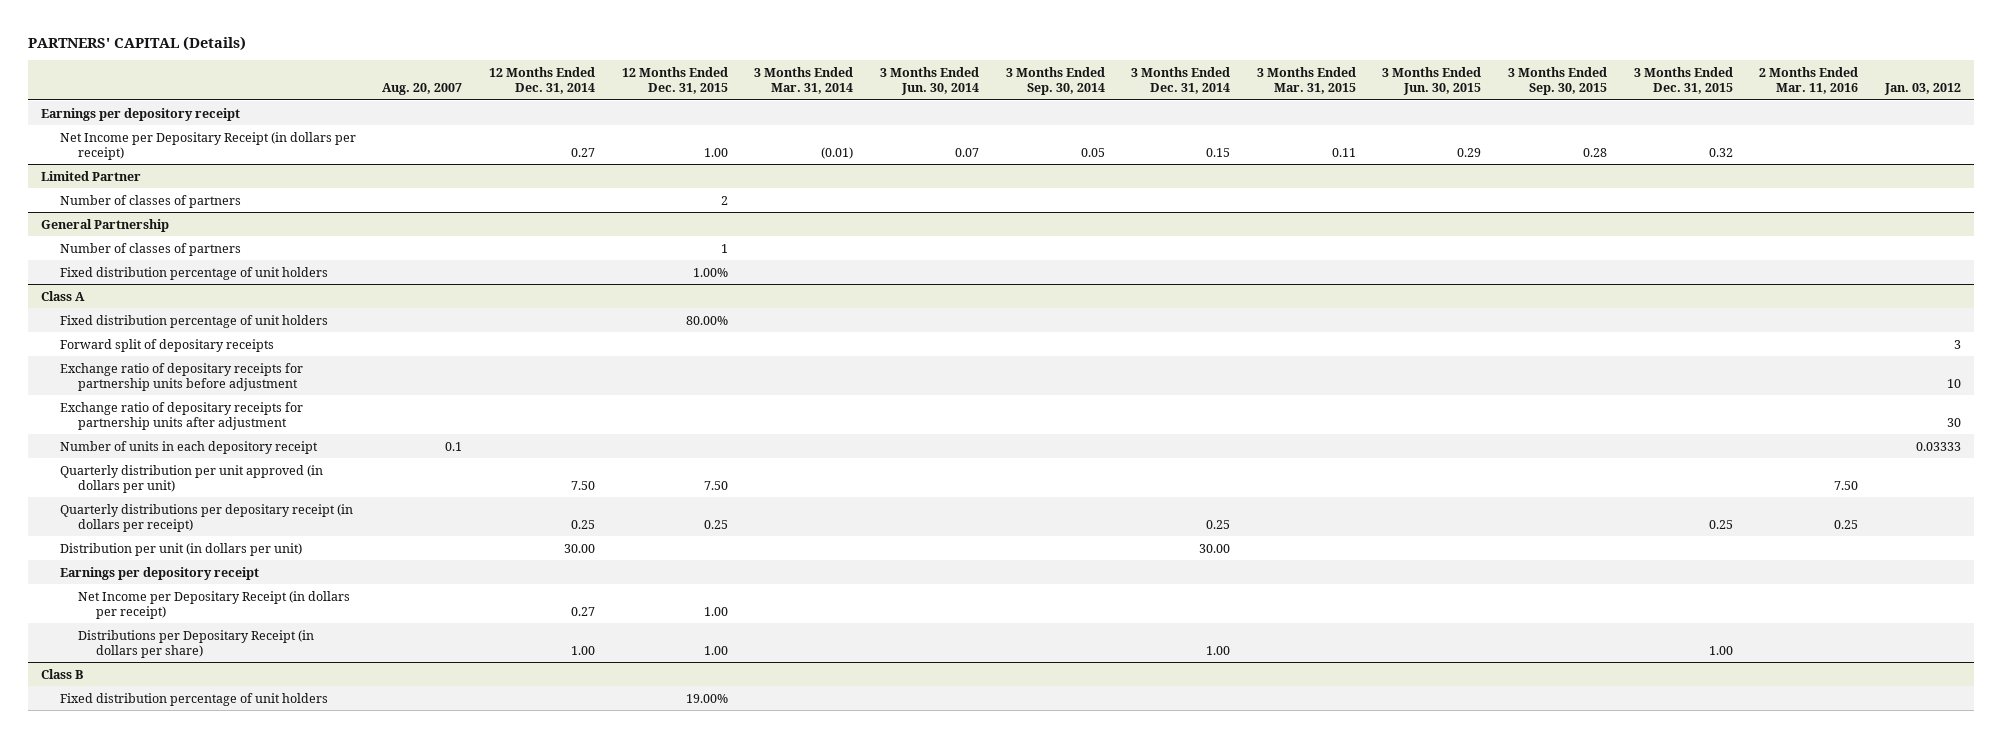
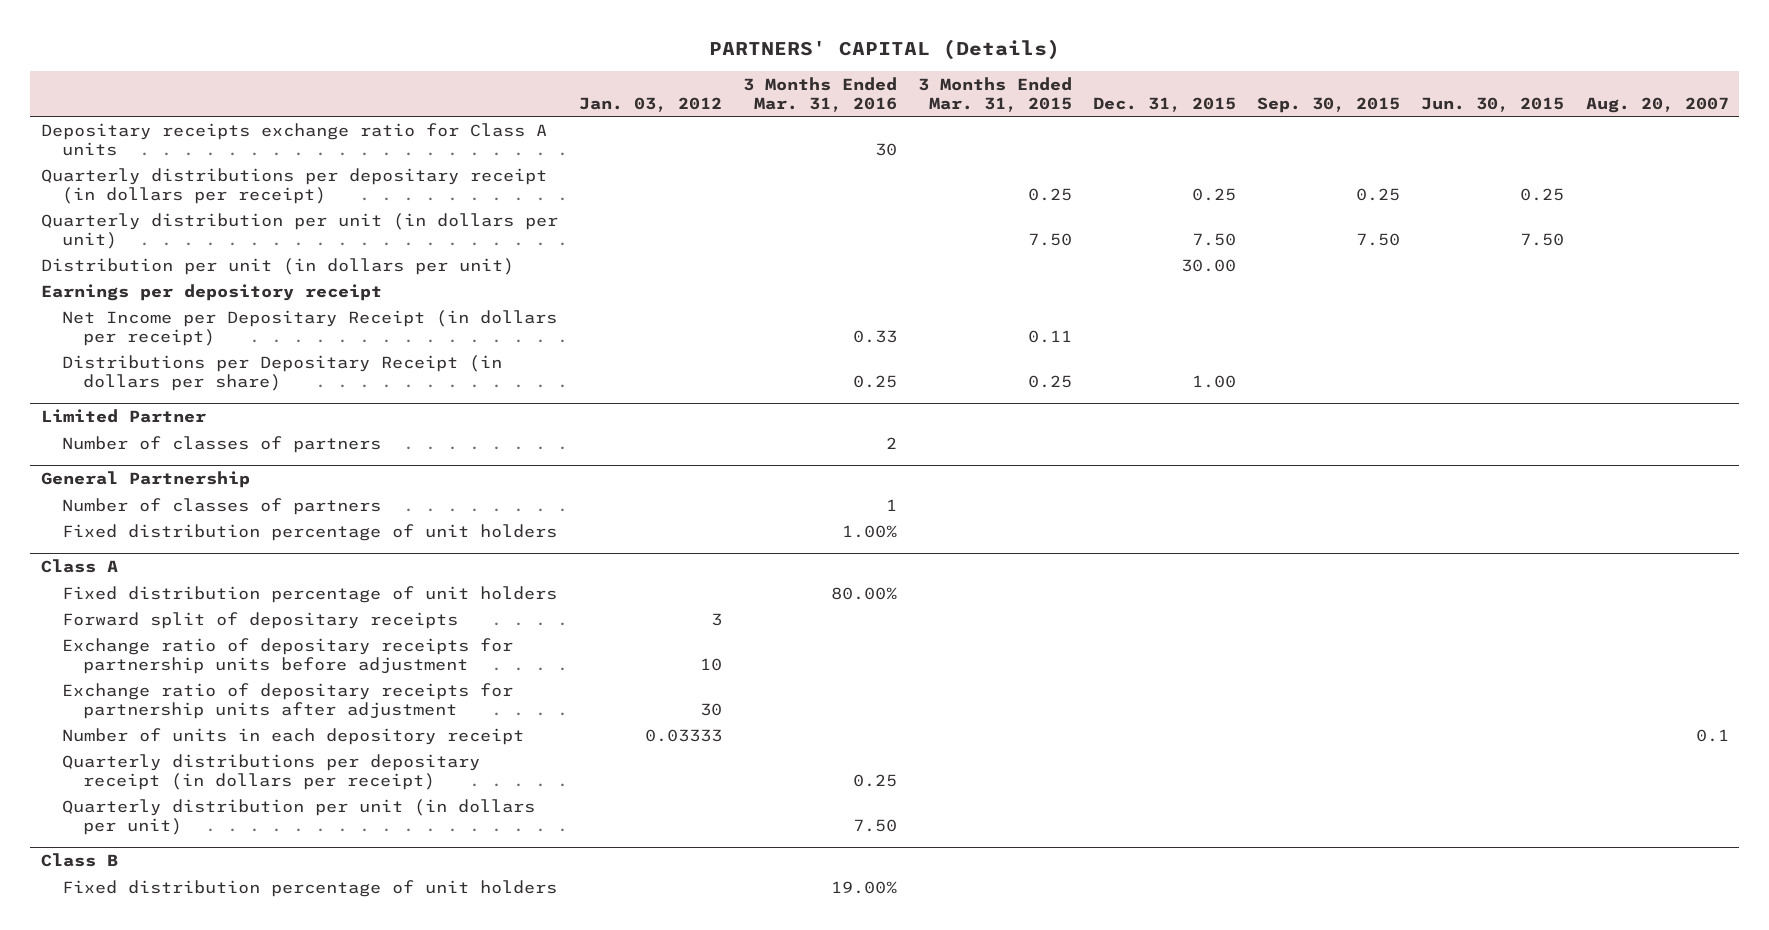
- | Aug. 20, 2007 | 12 Months Ended Dec. 31, 2014 | 12 Months Ended Dec. 31, 2015 | 3 Months Ended Mar. 31, 2014 | 3 Months Ended Jun. 30, 2014 | 3 Months Ended Sep. 30, 2014 | 3 Months Ended Dec. 31, 2014 | 3 Months Ended Mar. 31, 2015 | 3 Months Ended Jun. 30, 2015 | 3 Months Ended Sep. 30, 2015 | 3 Months Ended Dec. 31, 2015 | 2 Months Ended Mar. 11, 2016 | Jan. 03, 2012
+ | Jan. 03, 2012 | 3 Months Ended Mar. 31, 2016 | 3 Months Ended Mar. 31, 2015 | Dec. 31, 2015 | Sep. 30, 2015 | Jun. 30, 2015 | Aug. 20, 2007
+ Depositary receipts exchange ratio for Class A units | | 30 | | | | |
+ Quarterly distributions per depositary receipt (in dollars per receipt) | | | 0.25 | 0.25 | 0.25 | 0.25 |
+ Quarterly distribution per unit (in dollars per unit) | | | 7.50 | 7.50 | 7.50 | 7.50 |
+ Distribution per unit (in dollars per unit) | | | | 30.00 | | |
+ Distributions per Depositary Receipt (in dollars per share) | | 0.25 | 0.25 | 1.00 | | |
@ Class A
- Quarterly distribution per unit approved (in dollars per unit) | | 7.50 | 7.50 | | | | | | | | | 7.50 |
- Distribution per unit (in dollars per unit) | | 30.00 | | | | | 30.00 | | | | | |
- Earnings per depository receipt
- Net Income per Depositary Receipt (in dollars per receipt) | | 0.27 | 1.00 | | | | | | | | | |
- Distributions per Depositary Receipt (in dollars per share) | | 1.00 | 1.00 | | | | 1.00 | | | | 1.00 | |
+ Quarterly distribution per unit (in dollars per unit) | | 7.50 | | | | |

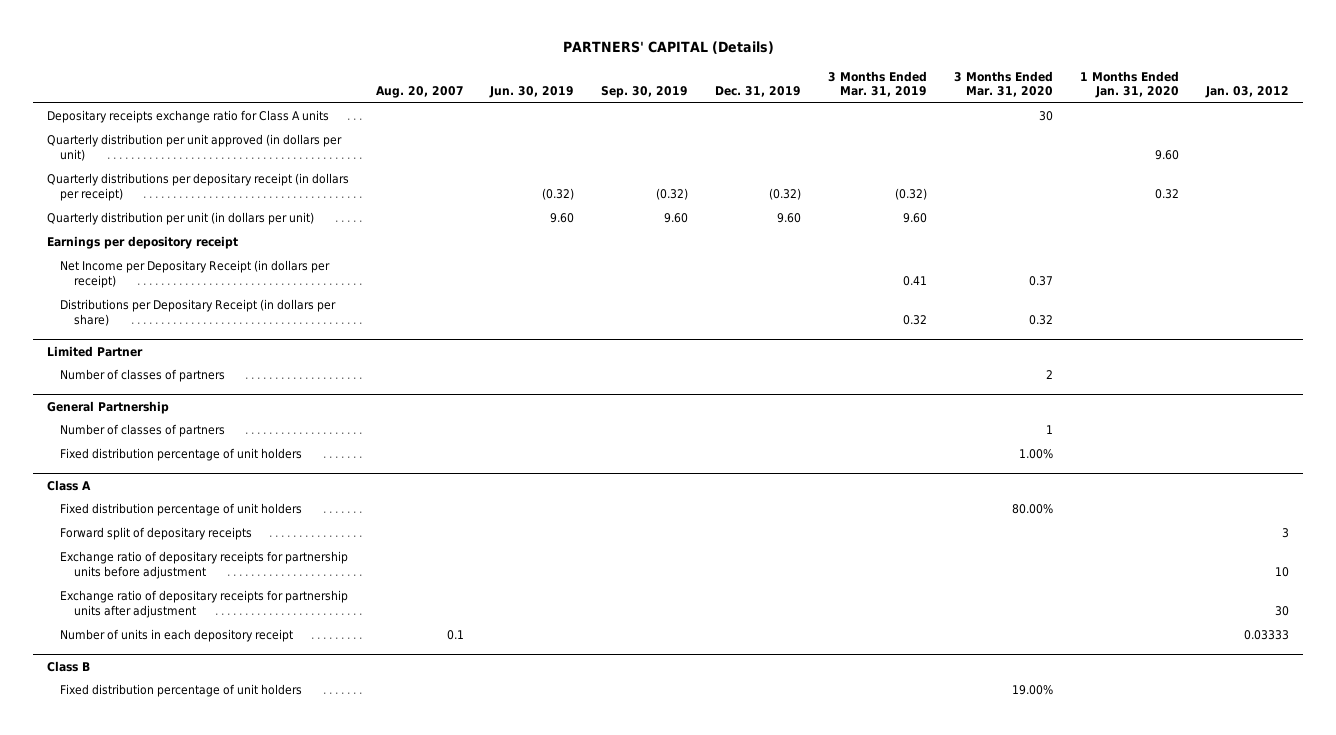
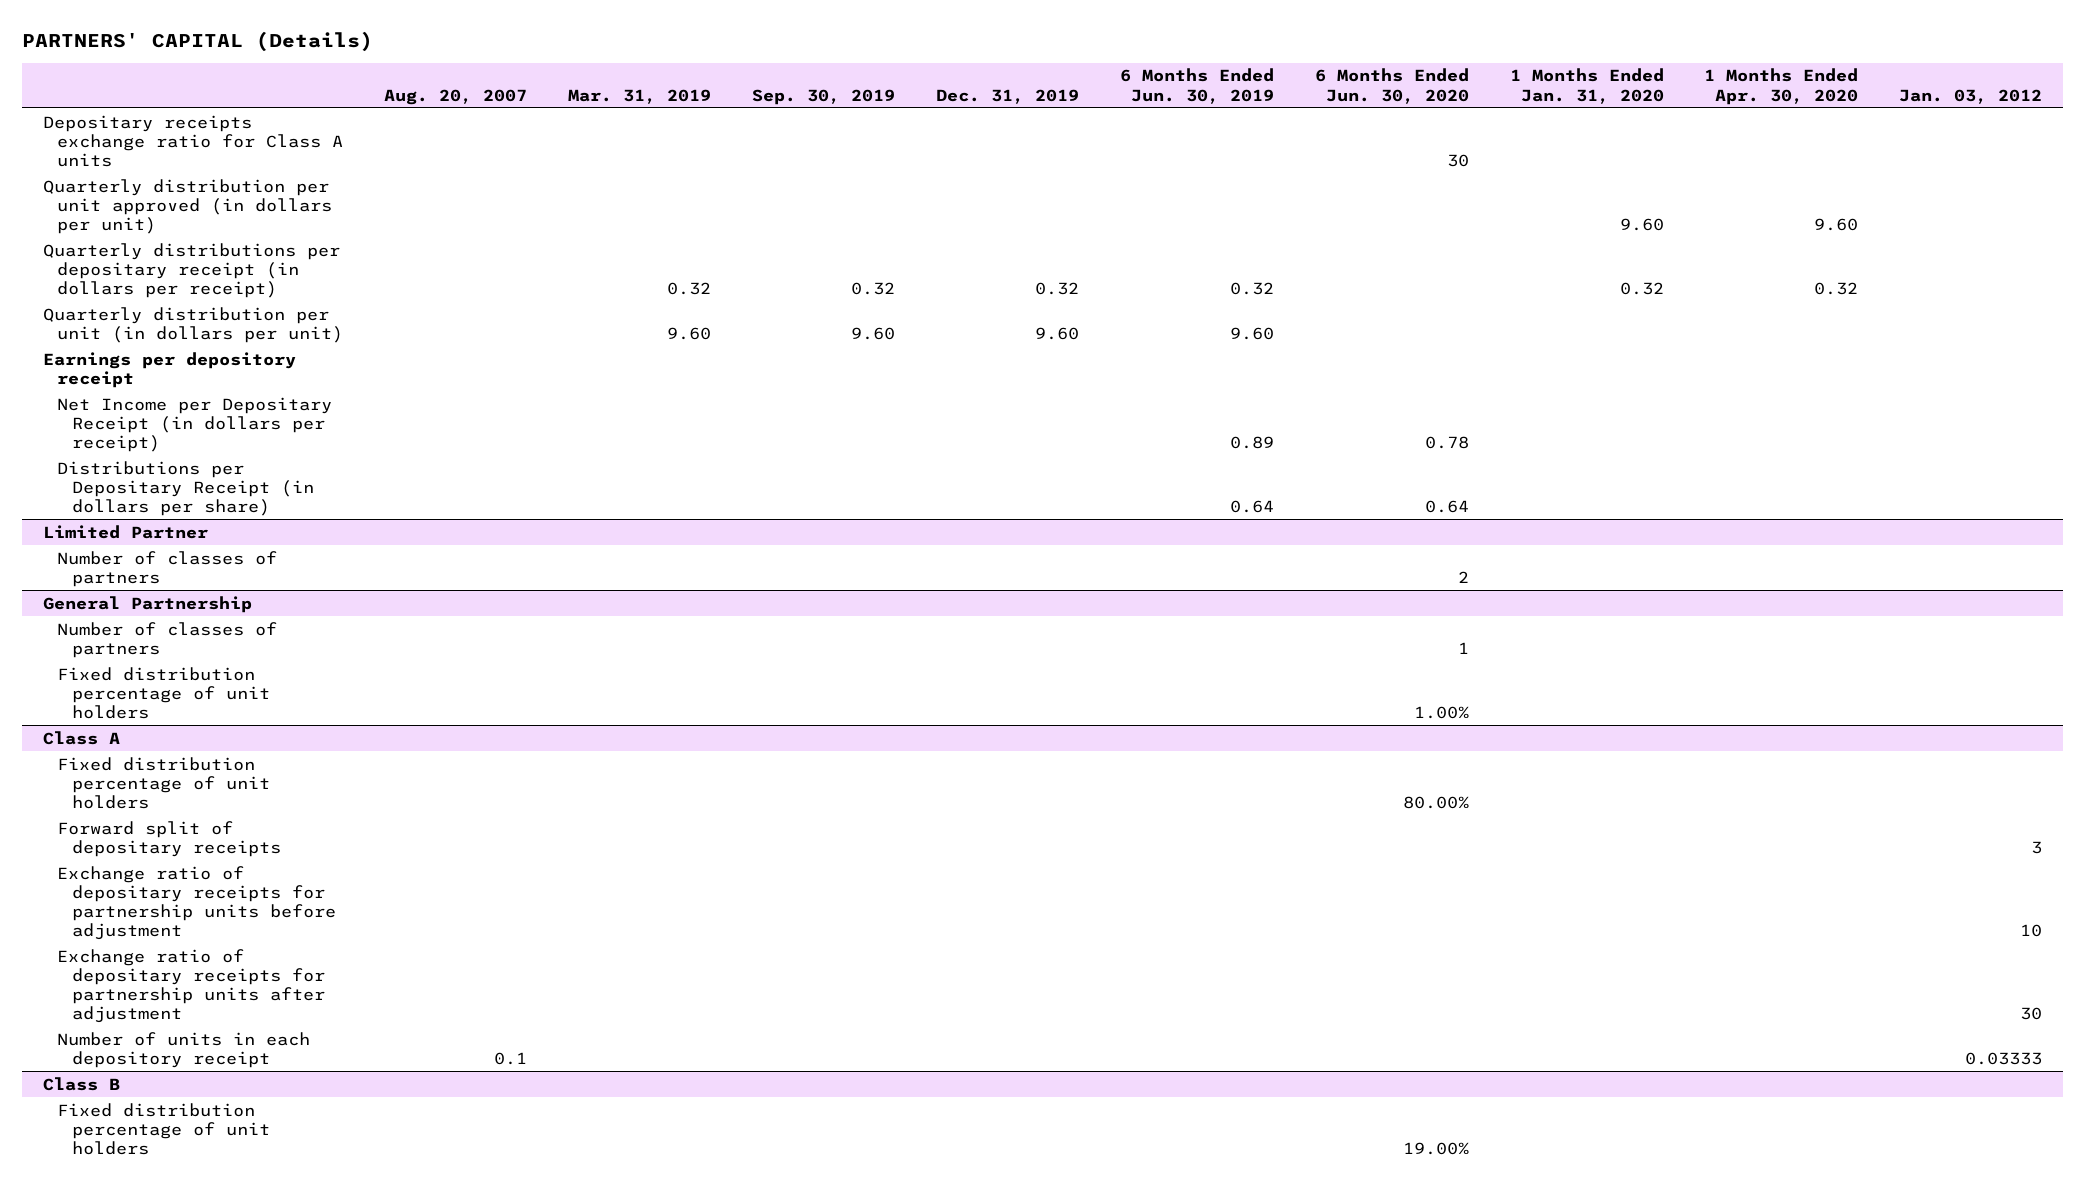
- | Aug. 20, 2007 | Jun. 30, 2019 | Sep. 30, 2019 | Dec. 31, 2019 | 3 Months Ended Mar. 31, 2019 | 3 Months Ended Mar. 31, 2020 | 1 Months Ended Jan. 31, 2020 | Jan. 03, 2012
+ | Aug. 20, 2007 | Mar. 31, 2019 | Sep. 30, 2019 | Dec. 31, 2019 | 6 Months Ended Jun. 30, 2019 | 6 Months Ended Jun. 30, 2020 | 1 Months Ended Jan. 31, 2020 | 1 Months Ended Apr. 30, 2020 | Jan. 03, 2012
- Quarterly distributions per depositary receipt (in dollars per receipt) | | (0.32) | (0.32) | (0.32) | (0.32) | | 0.32 |
+ Quarterly distributions per depositary receipt (in dollars per receipt) | | 0.32 | 0.32 | 0.32 | 0.32 | | 0.32 | 0.32 |

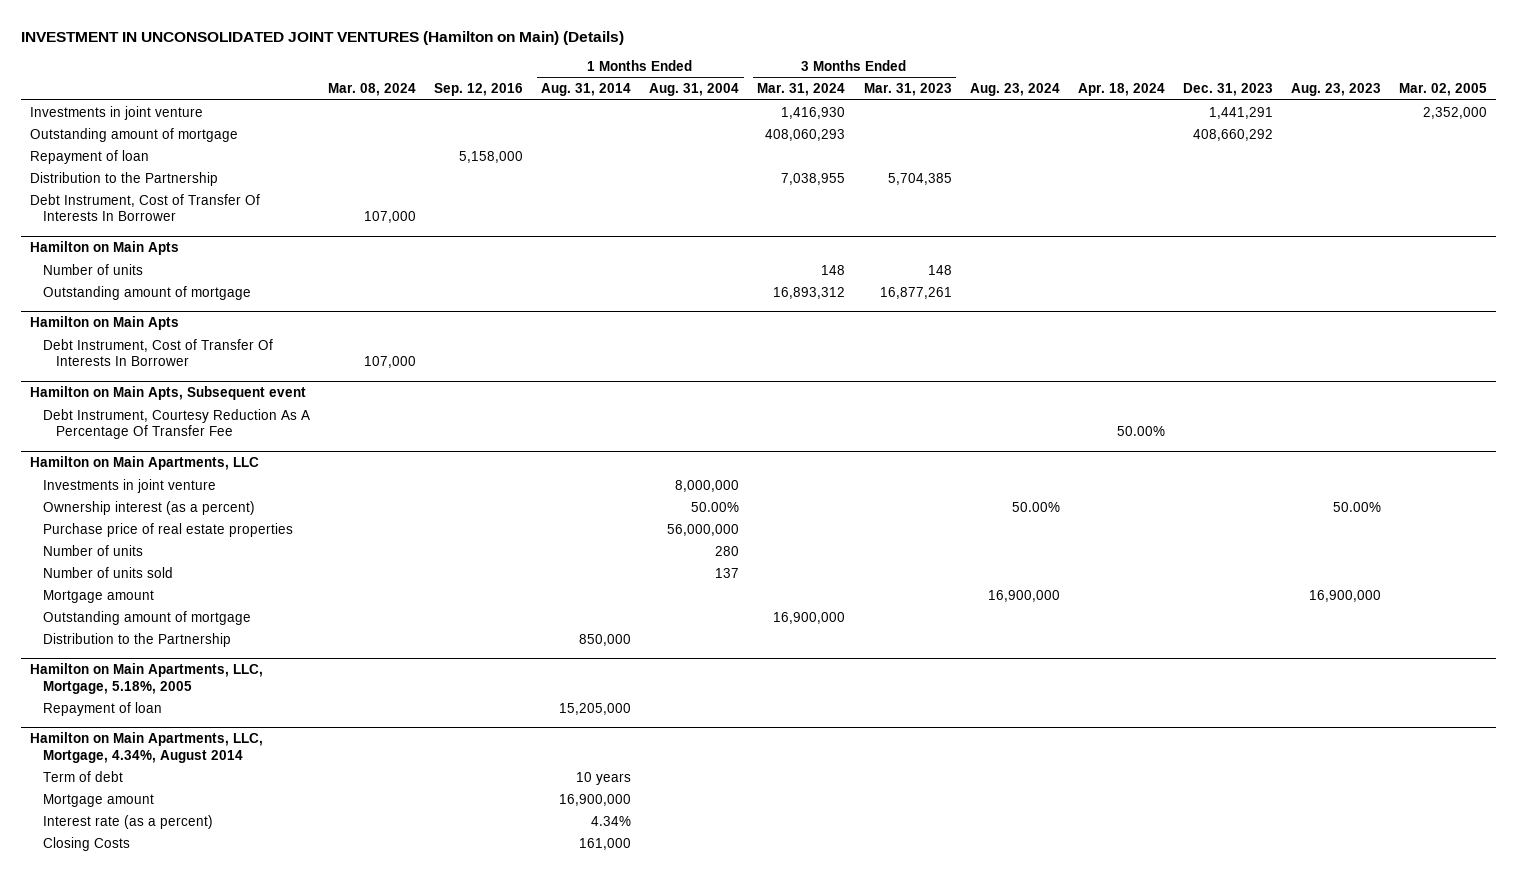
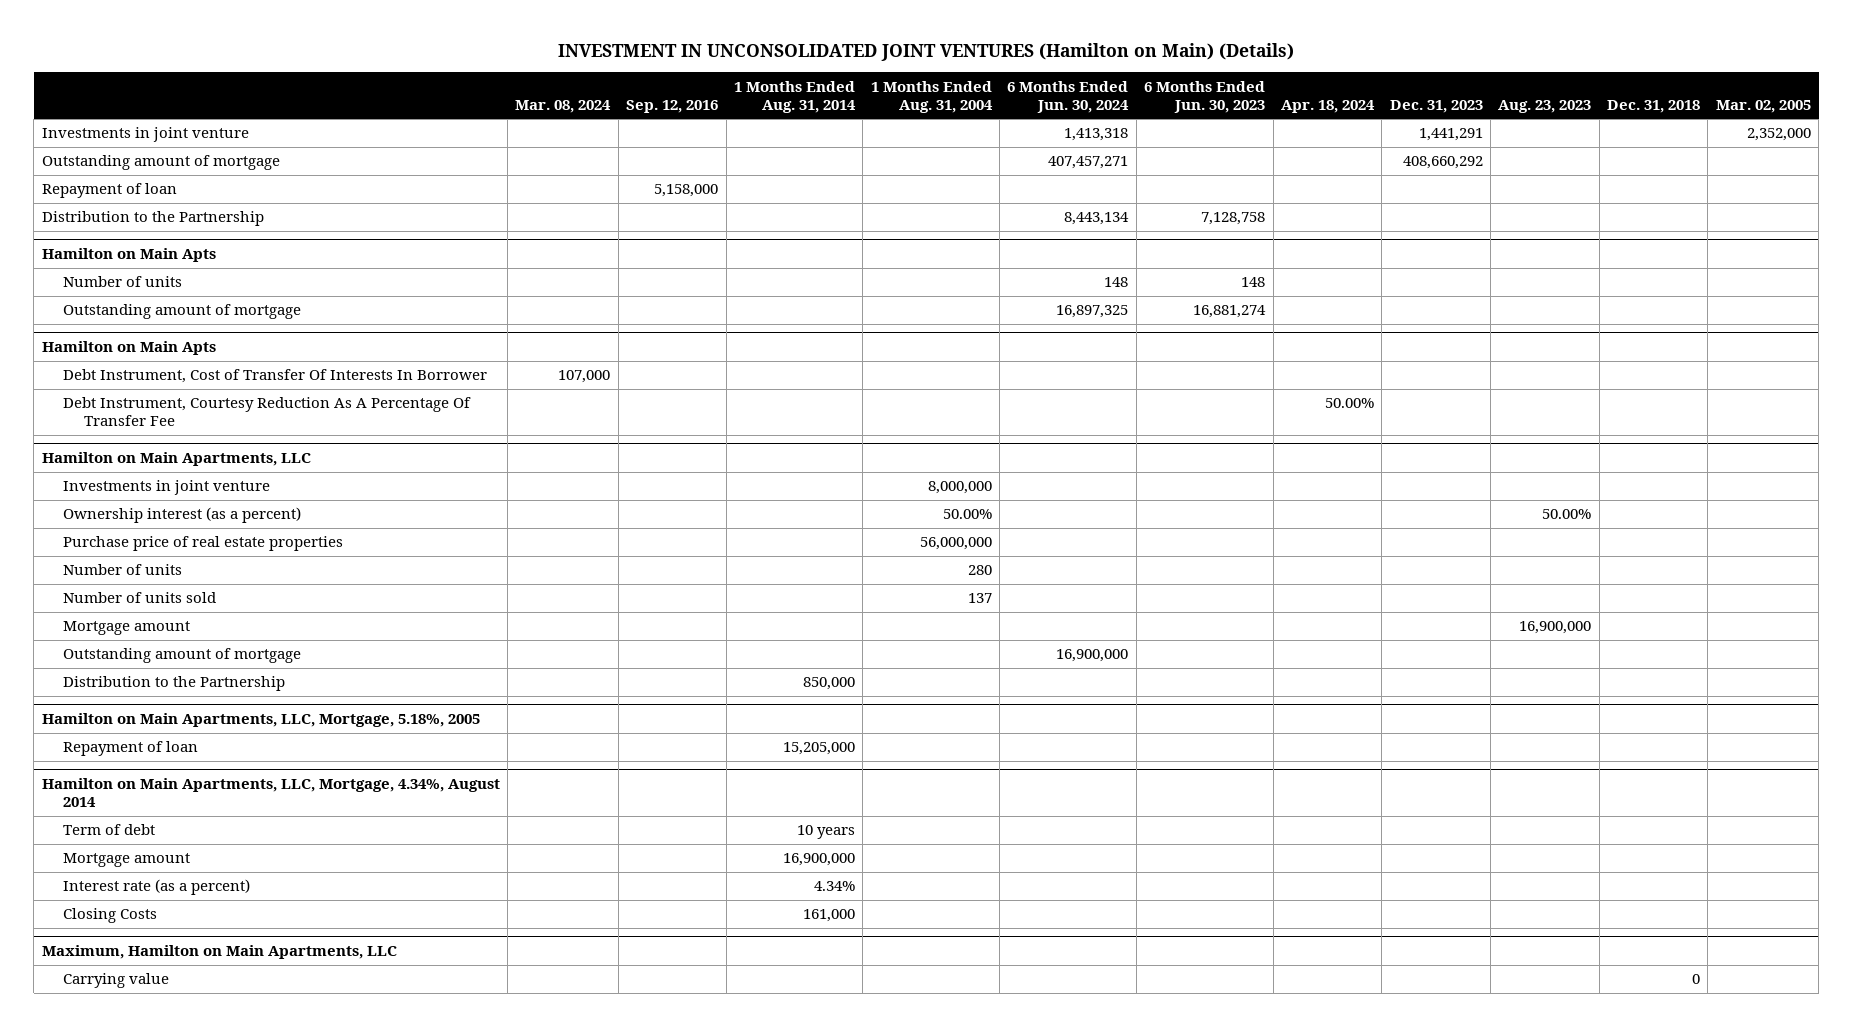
- | Mar. 08, 2024 | Sep. 12, 2016 | 1 Months Ended Aug. 31, 2014 | 1 Months Ended Aug. 31, 2004 | 3 Months Ended Mar. 31, 2024 | 3 Months Ended Mar. 31, 2023 | Aug. 23, 2024 | Apr. 18, 2024 | Dec. 31, 2023 | Aug. 23, 2023 | Mar. 02, 2005
+ | Mar. 08, 2024 | Sep. 12, 2016 | 1 Months Ended Aug. 31, 2014 | 1 Months Ended Aug. 31, 2004 | 6 Months Ended Jun. 30, 2024 | 6 Months Ended Jun. 30, 2023 | Apr. 18, 2024 | Dec. 31, 2023 | Aug. 23, 2023 | Dec. 31, 2018 | Mar. 02, 2005
- Debt Instrument, Cost of Transfer Of Interests In Borrower | 107,000 | | | | | | | | | |
- Hamilton on Main Apts, Subsequent event
- Debt Instrument, Courtesy Reduction As A Percentage Of Transfer Fee | | | | | | | | 50.00% | | |
@ Hamilton on Main Apts
+ Debt Instrument, Courtesy Reduction As A Percentage Of Transfer Fee | | | | | | | 50.00% | | | |
+ Maximum, Hamilton on Main Apartments, LLC
+ Carrying value | | | | | | | | | | 0 |

